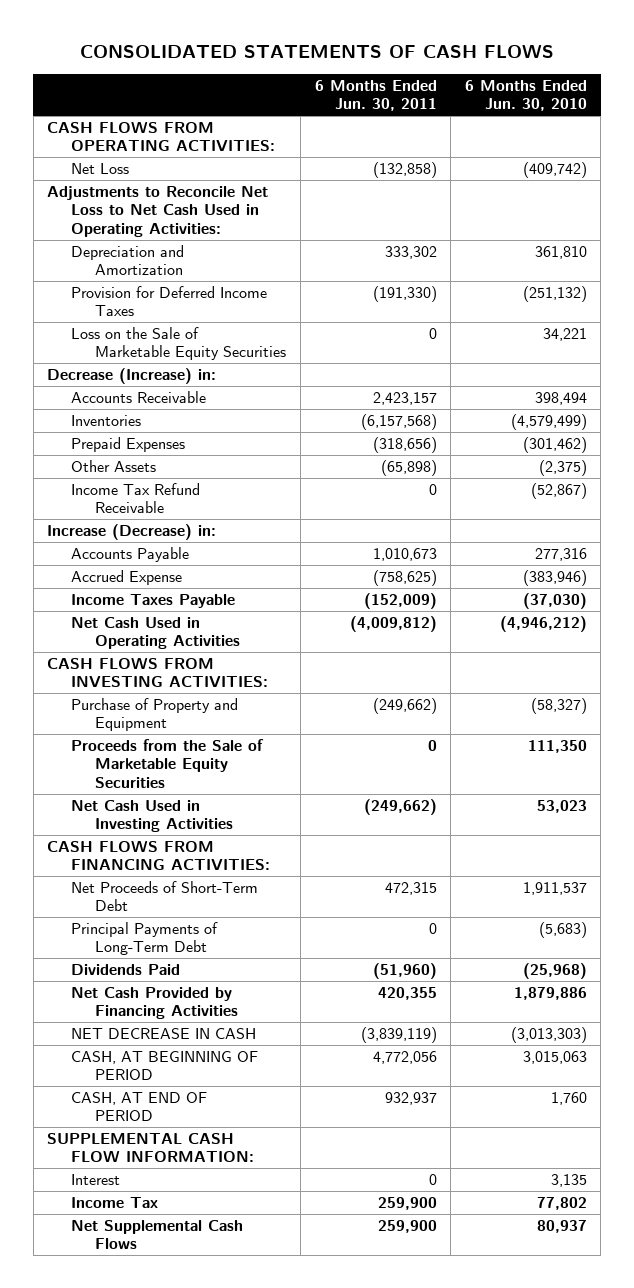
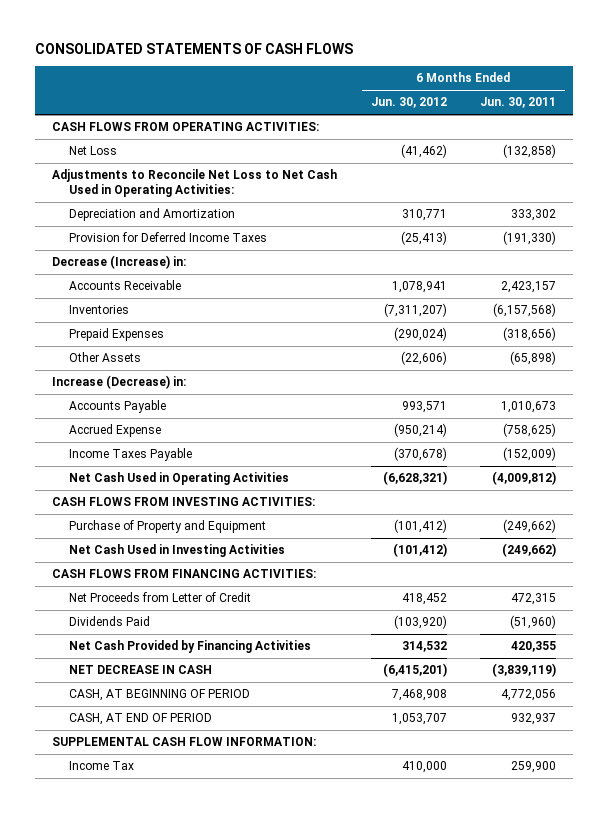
- | 6 Months Ended Jun. 30, 2011 | 6 Months Ended Jun. 30, 2010
+ | 6 Months Ended Jun. 30, 2012 | 6 Months Ended Jun. 30, 2011
- Loss on the Sale of Marketable Equity Securities | 0 | 34,221
- Income Tax Refund Receivable | 0 | (52,867)
- Proceeds from the Sale of Marketable Equity Securities | 0 | 111,350
- Net Proceeds of Short-Term Debt | 472,315 | 1,911,537
- Principal Payments of Long-Term Debt | 0 | (5,683)
+ Net Proceeds from Letter of Credit | 418,452 | 472,315
- Interest | 0 | 3,135
- Net Supplemental Cash Flows | 259,900 | 80,937

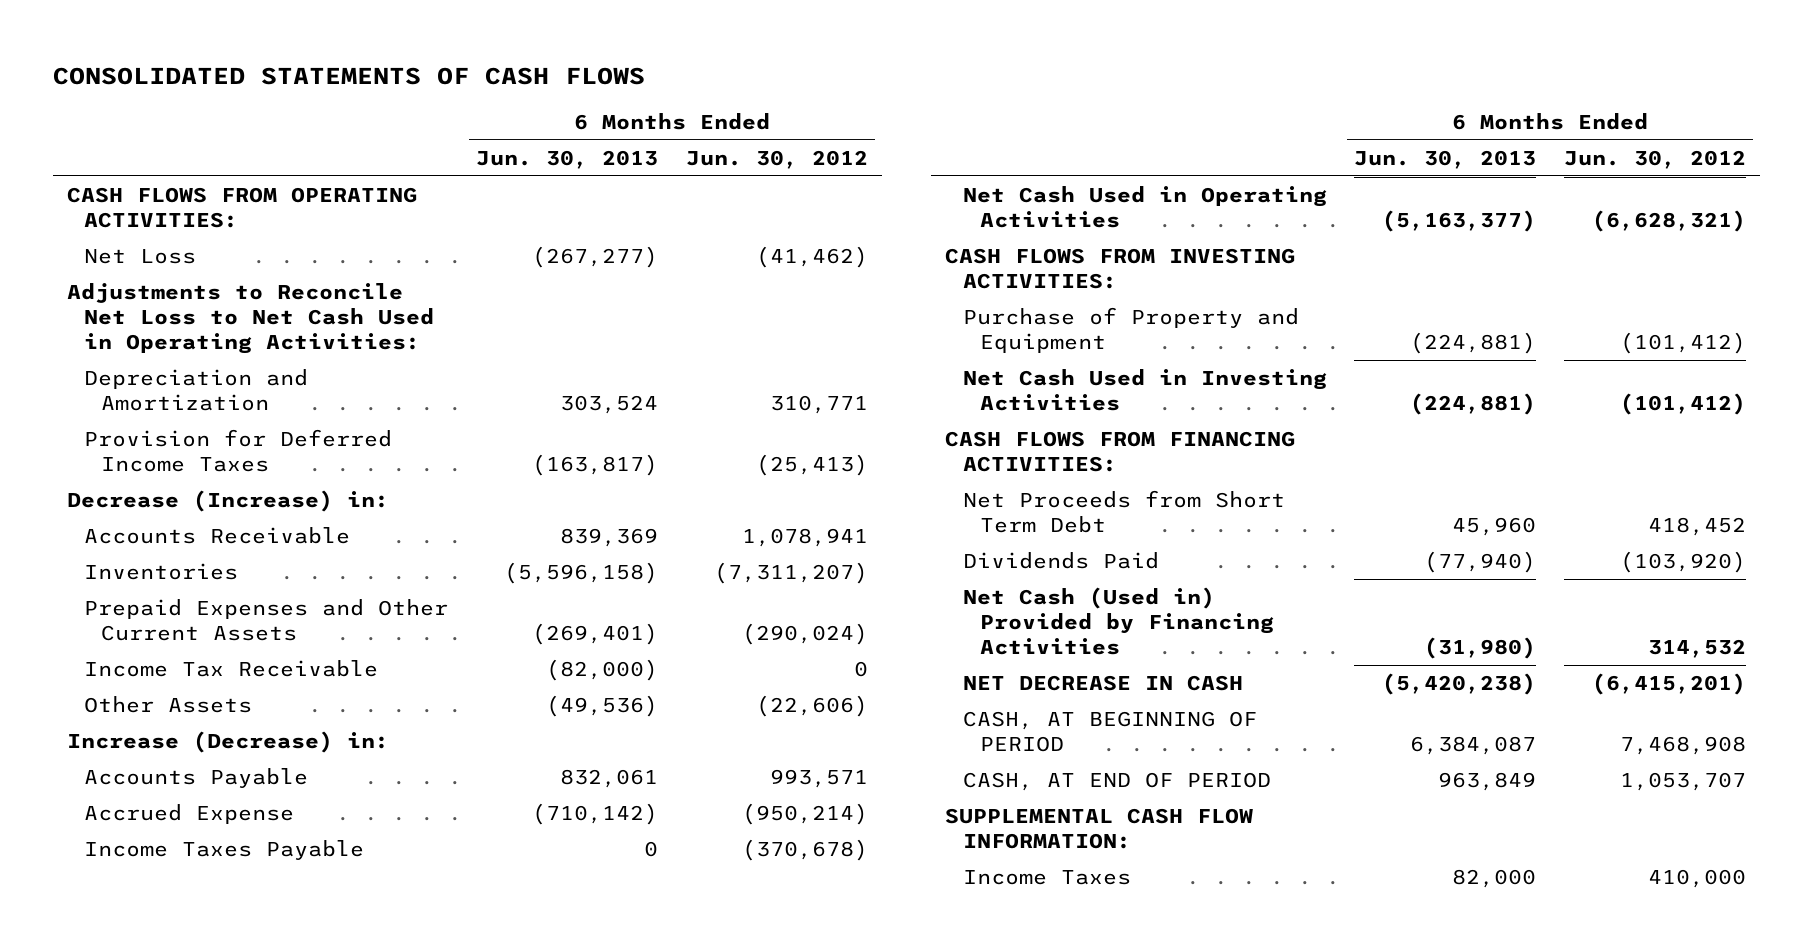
- | 6 Months Ended Jun. 30, 2012 | 6 Months Ended Jun. 30, 2011
+ | 6 Months Ended Jun. 30, 2013 | 6 Months Ended Jun. 30, 2012
- Prepaid Expenses | (290,024) | (318,656)
+ Prepaid Expenses and Other Current Assets | (269,401) | (290,024)
+ Income Tax Receivable | (82,000) | 0
- Net Proceeds from Letter of Credit | 418,452 | 472,315
+ Net Proceeds from Short Term Debt | 45,960 | 418,452
- Net Cash Provided by Financing Activities | 314,532 | 420,355
+ Net Cash (Used in) Provided by Financing Activities | (31,980) | 314,532
- Income Tax | 410,000 | 259,900
+ Income Taxes | 82,000 | 410,000

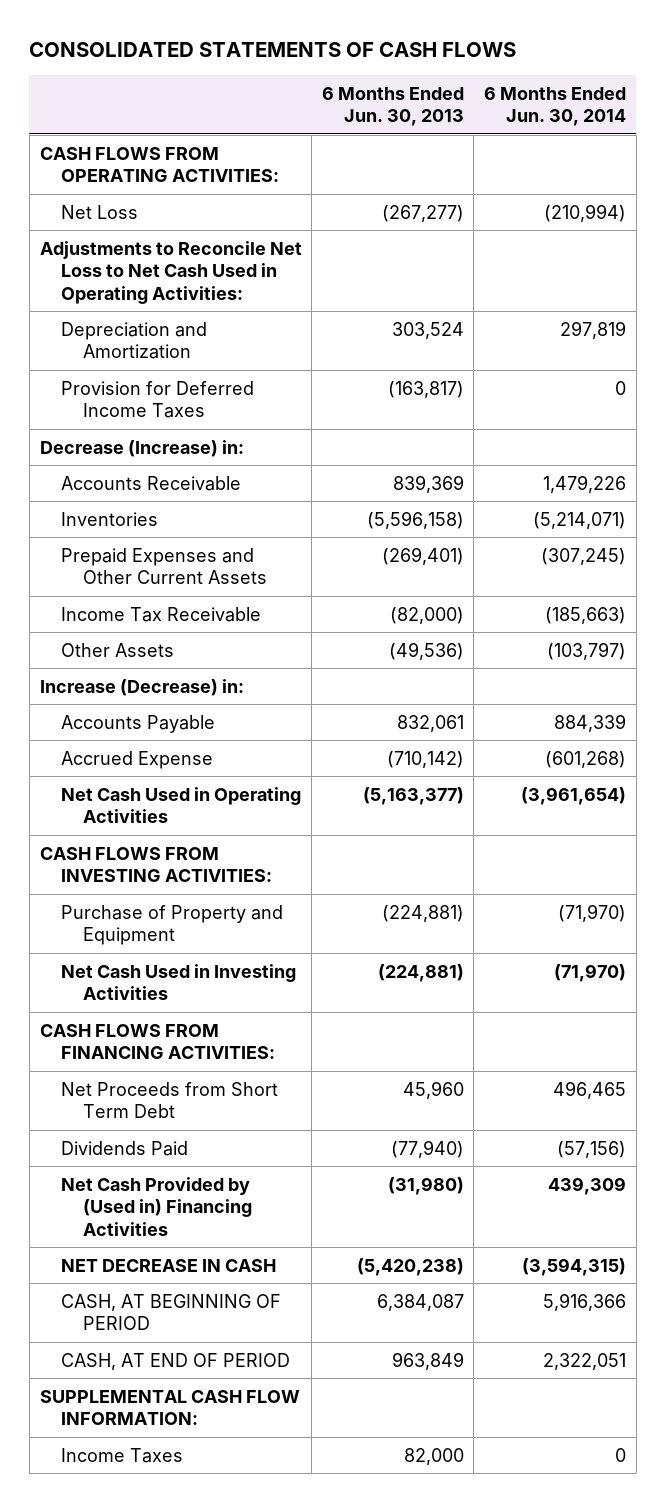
- | 6 Months Ended Jun. 30, 2013 | 6 Months Ended Jun. 30, 2012
+ | 6 Months Ended Jun. 30, 2013 | 6 Months Ended Jun. 30, 2014
- Income Taxes Payable | 0 | (370,678)
- Net Cash (Used in) Provided by Financing Activities | (31,980) | 314,532
+ Net Cash Provided by (Used in) Financing Activities | (31,980) | 439,309

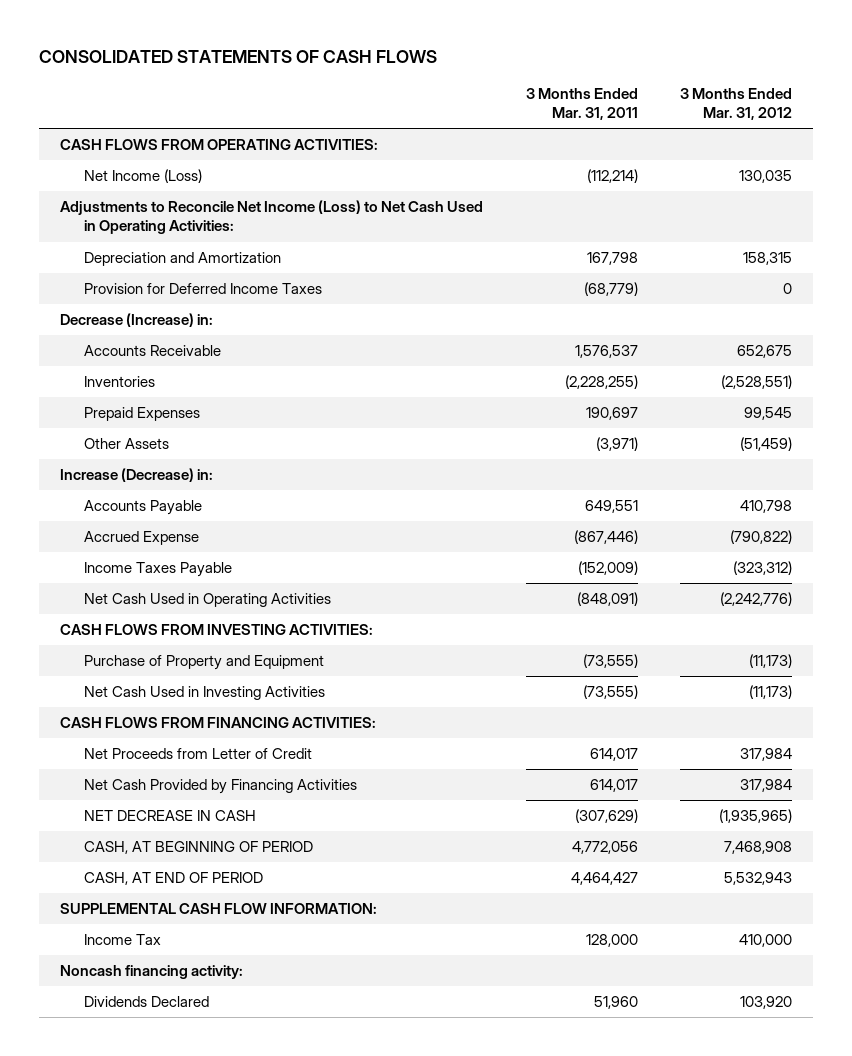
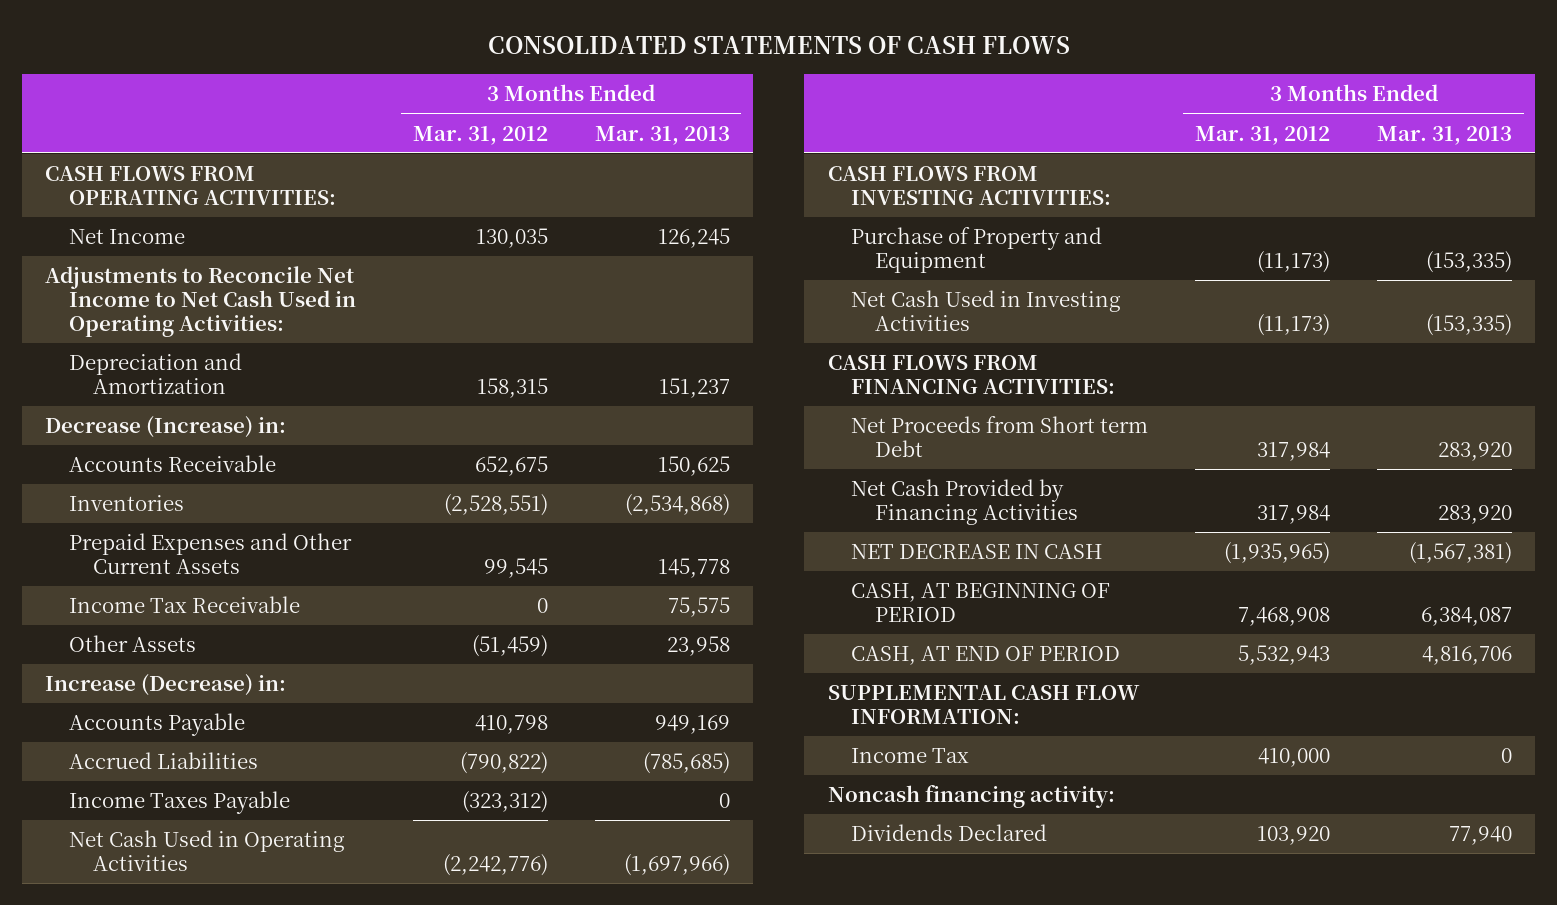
- | 3 Months Ended Mar. 31, 2011 | 3 Months Ended Mar. 31, 2012
+ | 3 Months Ended Mar. 31, 2012 | 3 Months Ended Mar. 31, 2013
- Net Income (Loss) | (112,214) | 130,035
- Adjustments to Reconcile Net Income (Loss) to Net Cash Used in Operating Activities:
+ Net Income | 130,035 | 126,245
+ Adjustments to Reconcile Net Income to Net Cash Used in Operating Activities:
- Provision for Deferred Income Taxes | (68,779) | 0
- Prepaid Expenses | 190,697 | 99,545
+ Prepaid Expenses and Other Current Assets | 99,545 | 145,778
+ Income Tax Receivable | 0 | 75,575
- Accrued Expense | (867,446) | (790,822)
+ Accrued Liabilities | (790,822) | (785,685)
- Net Proceeds from Letter of Credit | 614,017 | 317,984
+ Net Proceeds from Short term Debt | 317,984 | 283,920

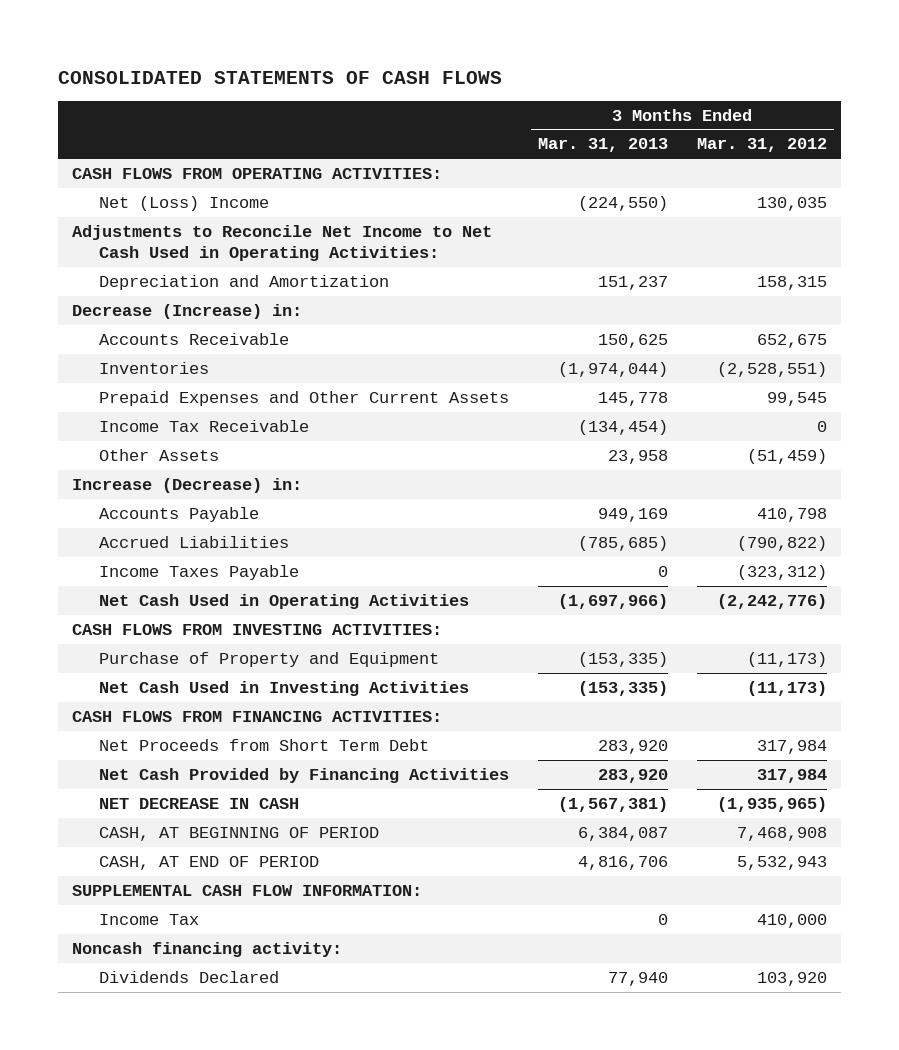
- | 3 Months Ended Mar. 31, 2012 | 3 Months Ended Mar. 31, 2013
+ | 3 Months Ended Mar. 31, 2013 | 3 Months Ended Mar. 31, 2012
- Net Income | 130,035 | 126,245
+ Net (Loss) Income | (224,550) | 130,035
- Inventories | (2,528,551) | (2,534,868)
+ Inventories | (1,974,044) | (2,528,551)
- Income Tax Receivable | 0 | 75,575
+ Income Tax Receivable | (134,454) | 0
- Net Proceeds from Short term Debt | 317,984 | 283,920
+ Net Proceeds from Short Term Debt | 283,920 | 317,984

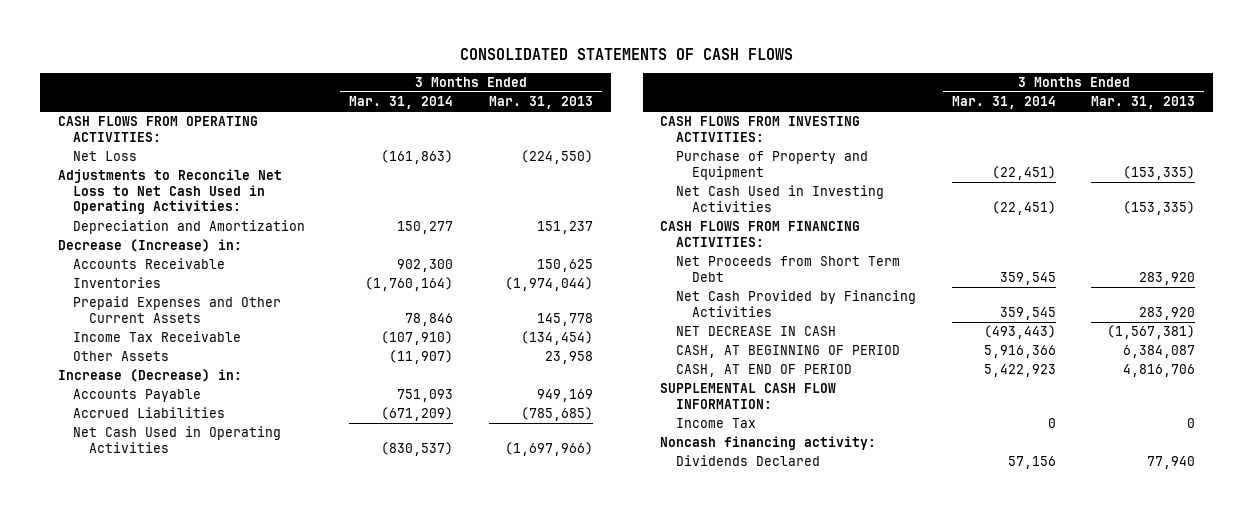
- | 3 Months Ended Mar. 31, 2013 | 3 Months Ended Mar. 31, 2012
+ | 3 Months Ended Mar. 31, 2014 | 3 Months Ended Mar. 31, 2013
- Net (Loss) Income | (224,550) | 130,035
- Adjustments to Reconcile Net Income to Net Cash Used in Operating Activities:
+ Net Loss | (161,863) | (224,550)
+ Adjustments to Reconcile Net Loss to Net Cash Used in Operating Activities:
- Income Taxes Payable | 0 | (323,312)

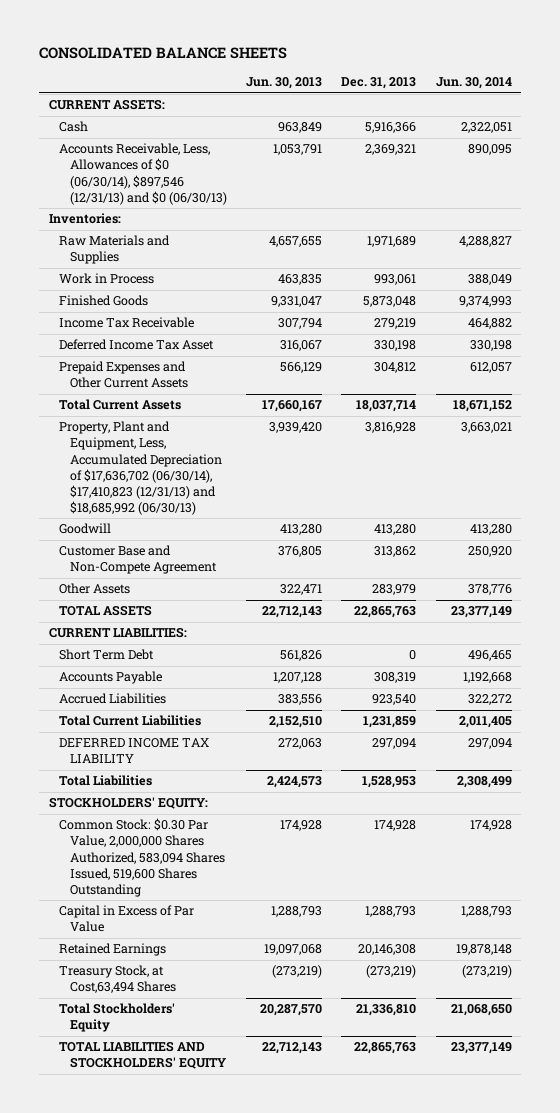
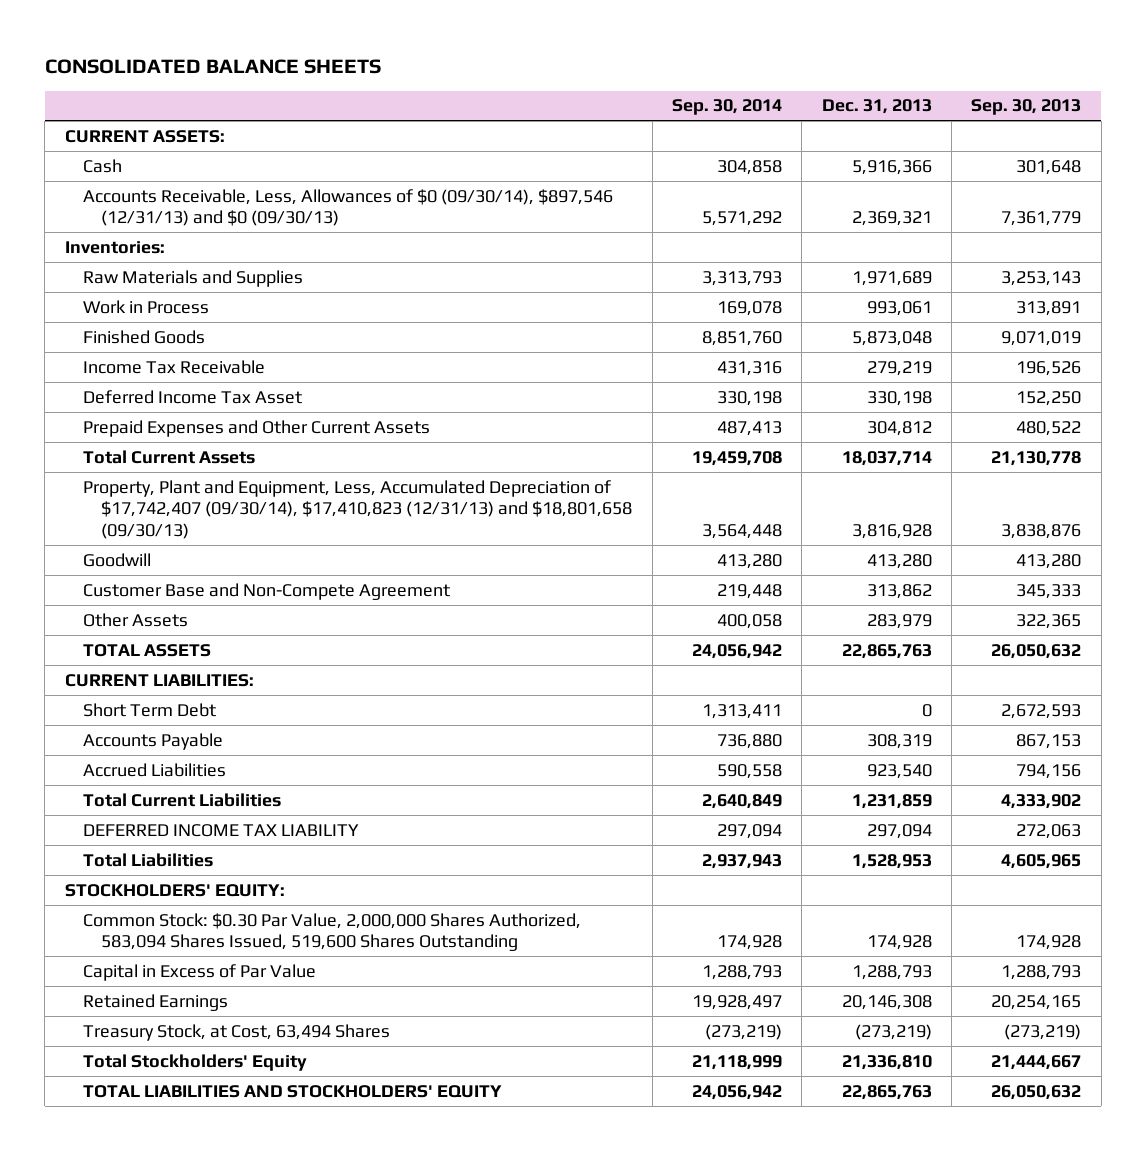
- | Jun. 30, 2013 | Dec. 31, 2013 | Jun. 30, 2014
+ | Sep. 30, 2014 | Dec. 31, 2013 | Sep. 30, 2013
- Accounts Receivable, Less, Allowances of $0 (06/30/14), $897,546 (12/31/13) and $0 (06/30/13) | 1,053,791 | 2,369,321 | 890,095
+ Accounts Receivable, Less, Allowances of $0 (09/30/14), $897,546 (12/31/13) and $0 (09/30/13) | 5,571,292 | 2,369,321 | 7,361,779
- Property, Plant and Equipment, Less, Accumulated Depreciation of $17,636,702 (06/30/14), $17,410,823 (12/31/13) and $18,685,992 (06/30/13) | 3,939,420 | 3,816,928 | 3,663,021
+ Property, Plant and Equipment, Less, Accumulated Depreciation of $17,742,407 (09/30/14), $17,410,823 (12/31/13) and $18,801,658 (09/30/13) | 3,564,448 | 3,816,928 | 3,838,876
- Treasury Stock, at Cost,63,494 Shares | (273,219) | (273,219) | (273,219)
+ Treasury Stock, at Cost, 63,494 Shares | (273,219) | (273,219) | (273,219)

